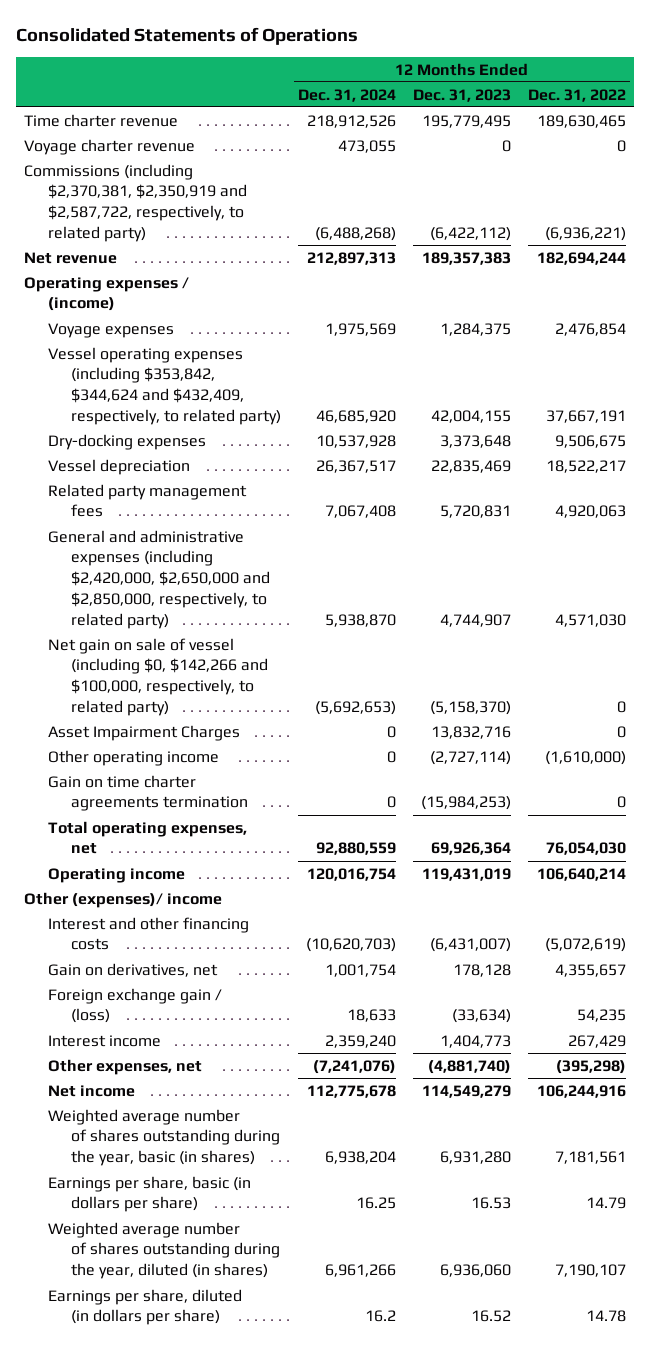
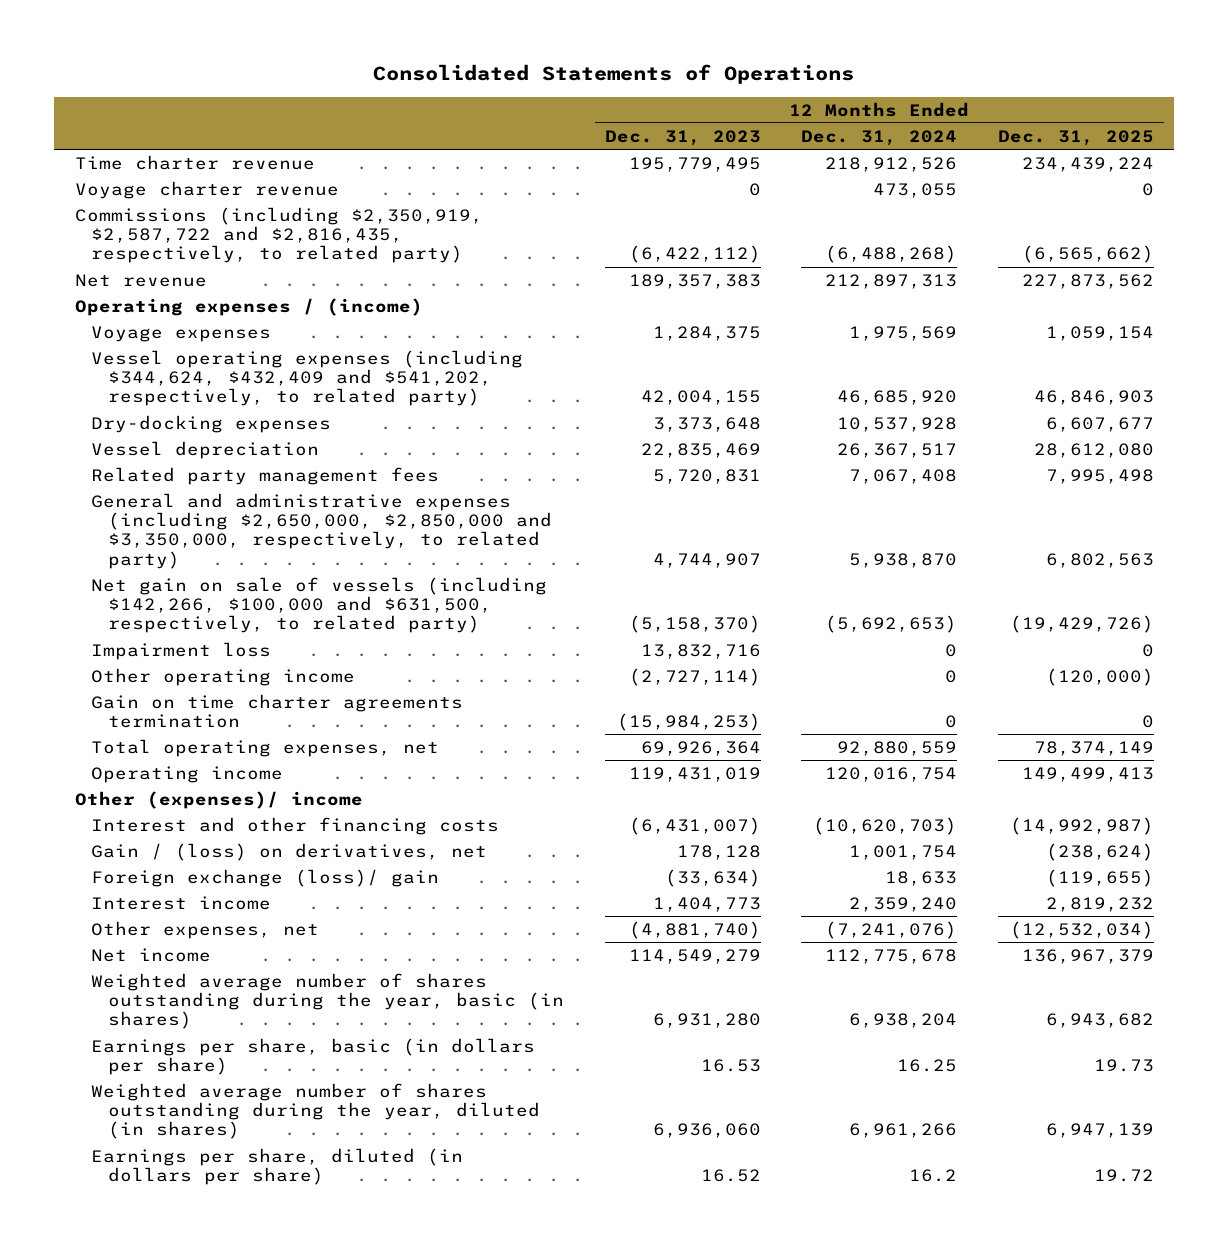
- | 12 Months Ended Dec. 31, 2024 | 12 Months Ended Dec. 31, 2023 | 12 Months Ended Dec. 31, 2022
+ | 12 Months Ended Dec. 31, 2023 | 12 Months Ended Dec. 31, 2024 | 12 Months Ended Dec. 31, 2025
- Commissions (including $2,370,381, $2,350,919 and $2,587,722, respectively, to related party) | (6,488,268) | (6,422,112) | (6,936,221)
+ Commissions (including $2,350,919, $2,587,722 and $2,816,435, respectively, to related party) | (6,422,112) | (6,488,268) | (6,565,662)
- Vessel operating expenses (including $353,842, $344,624 and $432,409, respectively, to related party) | 46,685,920 | 42,004,155 | 37,667,191
+ Vessel operating expenses (including $344,624, $432,409 and $541,202, respectively, to related party) | 42,004,155 | 46,685,920 | 46,846,903
- General and administrative expenses (including $2,420,000, $2,650,000 and $2,850,000, respectively, to related party) | 5,938,870 | 4,744,907 | 4,571,030
- Net gain on sale of vessel (including $0, $142,266 and $100,000, respectively, to related party) | (5,692,653) | (5,158,370) | 0
- Asset Impairment Charges | 0 | 13,832,716 | 0
+ General and administrative expenses (including $2,650,000, $2,850,000 and $3,350,000, respectively, to related party) | 4,744,907 | 5,938,870 | 6,802,563
+ Net gain on sale of vessels (including $142,266, $100,000 and $631,500, respectively, to related party) | (5,158,370) | (5,692,653) | (19,429,726)
+ Impairment loss | 13,832,716 | 0 | 0
- Gain on derivatives, net | 1,001,754 | 178,128 | 4,355,657
- Foreign exchange gain / (loss) | 18,633 | (33,634) | 54,235
+ Gain / (loss) on derivatives, net | 178,128 | 1,001,754 | (238,624)
+ Foreign exchange (loss)/ gain | (33,634) | 18,633 | (119,655)

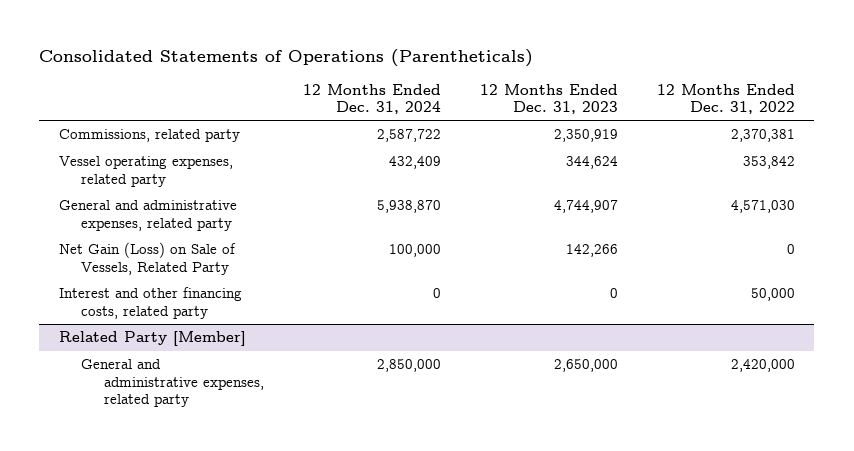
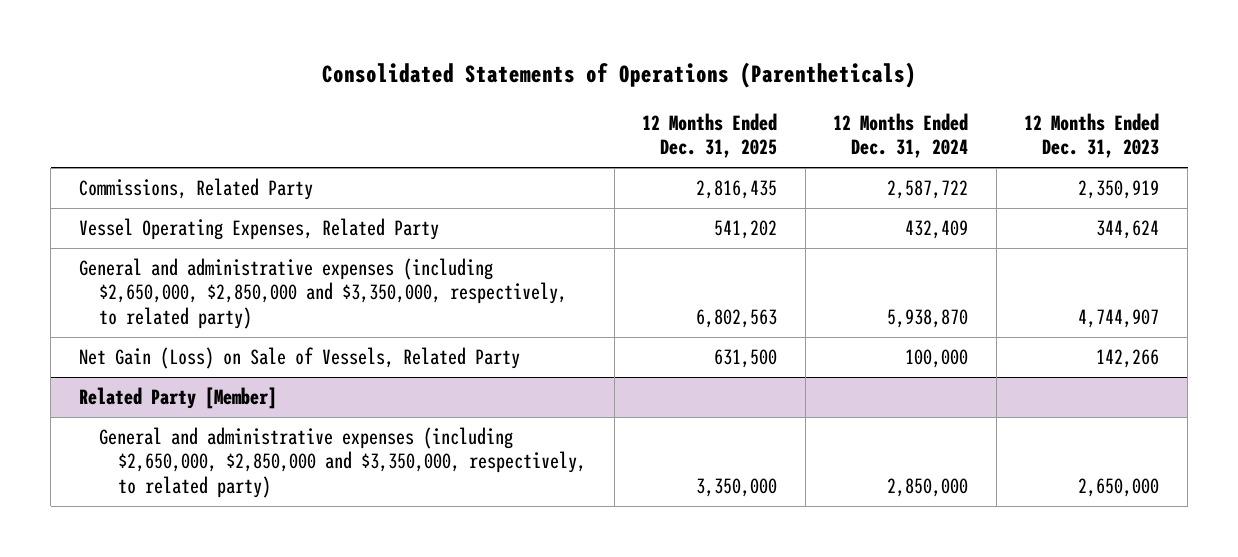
- | 12 Months Ended Dec. 31, 2024 | 12 Months Ended Dec. 31, 2023 | 12 Months Ended Dec. 31, 2022
+ | 12 Months Ended Dec. 31, 2025 | 12 Months Ended Dec. 31, 2024 | 12 Months Ended Dec. 31, 2023
- Commissions, related party | 2,587,722 | 2,350,919 | 2,370,381
- Vessel operating expenses, related party | 432,409 | 344,624 | 353,842
- General and administrative expenses, related party | 5,938,870 | 4,744,907 | 4,571,030
+ Commissions, Related Party | 2,816,435 | 2,587,722 | 2,350,919
+ Vessel Operating Expenses, Related Party | 541,202 | 432,409 | 344,624
+ General and administrative expenses (including $2,650,000, $2,850,000 and $3,350,000, respectively, to related party) | 6,802,563 | 5,938,870 | 4,744,907
- Interest and other financing costs, related party | 0 | 0 | 50,000
@ Related Party [Member]
- General and administrative expenses, related party | 2,850,000 | 2,650,000 | 2,420,000
+ General and administrative expenses (including $2,650,000, $2,850,000 and $3,350,000, respectively, to related party) | 3,350,000 | 2,850,000 | 2,650,000

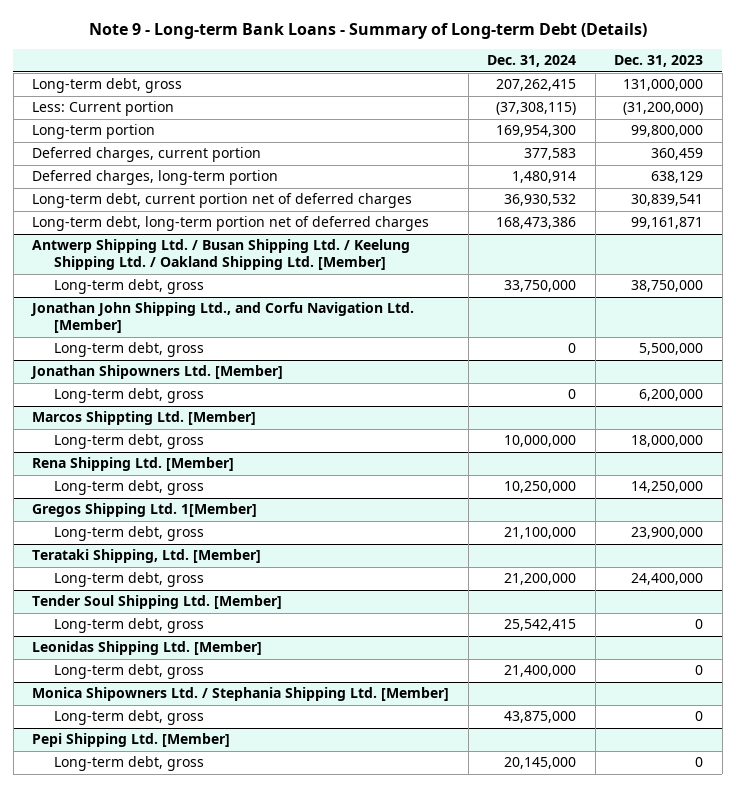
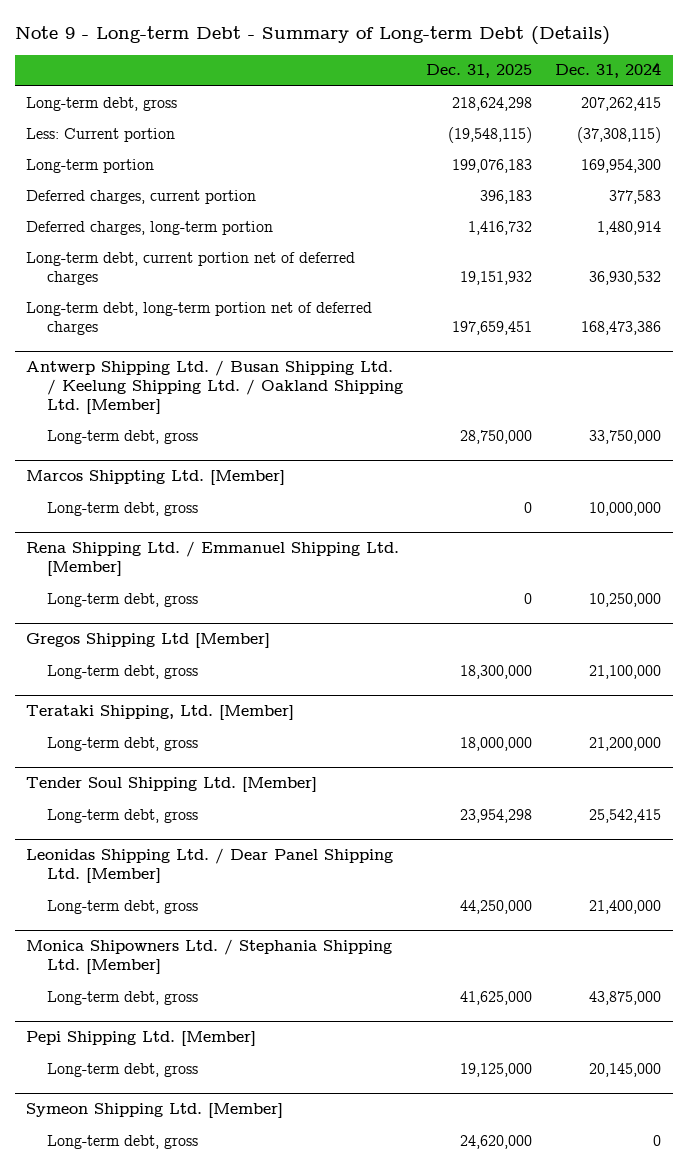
- Note 9 - Long-term Bank Loans - Summary of Long-term Debt (Details)
+ Note 9 - Long-term Debt - Summary of Long-term Debt (Details)
- | Dec. 31, 2024 | Dec. 31, 2023
+ | Dec. 31, 2025 | Dec. 31, 2024
- Jonathan John Shipping Ltd., and Corfu Navigation Ltd. [Member]
- Long-term debt, gross | 0 | 5,500,000
- Jonathan Shipowners Ltd. [Member]
- Long-term debt, gross | 0 | 6,200,000
- Rena Shipping Ltd. [Member]
+ Rena Shipping Ltd. / Emmanuel Shipping Ltd. [Member]
- Gregos Shipping Ltd. 1[Member]
+ Gregos Shipping Ltd [Member]
- Leonidas Shipping Ltd. [Member]
+ Leonidas Shipping Ltd. / Dear Panel Shipping Ltd. [Member]
+ Symeon Shipping Ltd. [Member]
+ Long-term debt, gross | 24,620,000 | 0

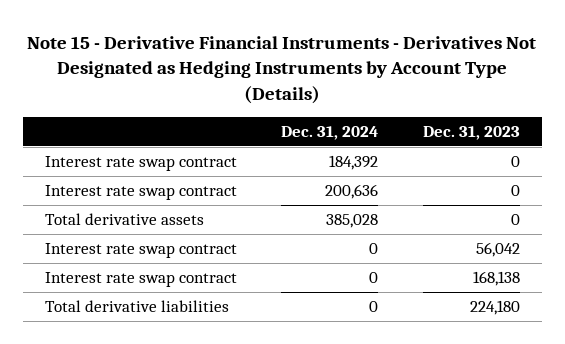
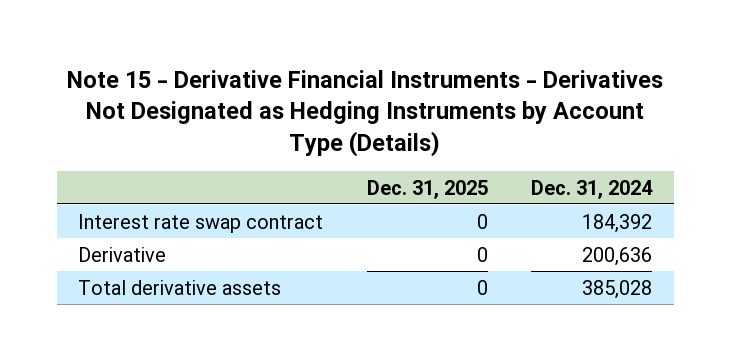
- | Dec. 31, 2024 | Dec. 31, 2023
+ | Dec. 31, 2025 | Dec. 31, 2024
- Interest rate swap contract | 200,636 | 0
+ Derivative | 0 | 200,636
- Interest rate swap contract | 0 | 56,042
- Interest rate swap contract | 0 | 168,138
- Total derivative liabilities | 0 | 224,180

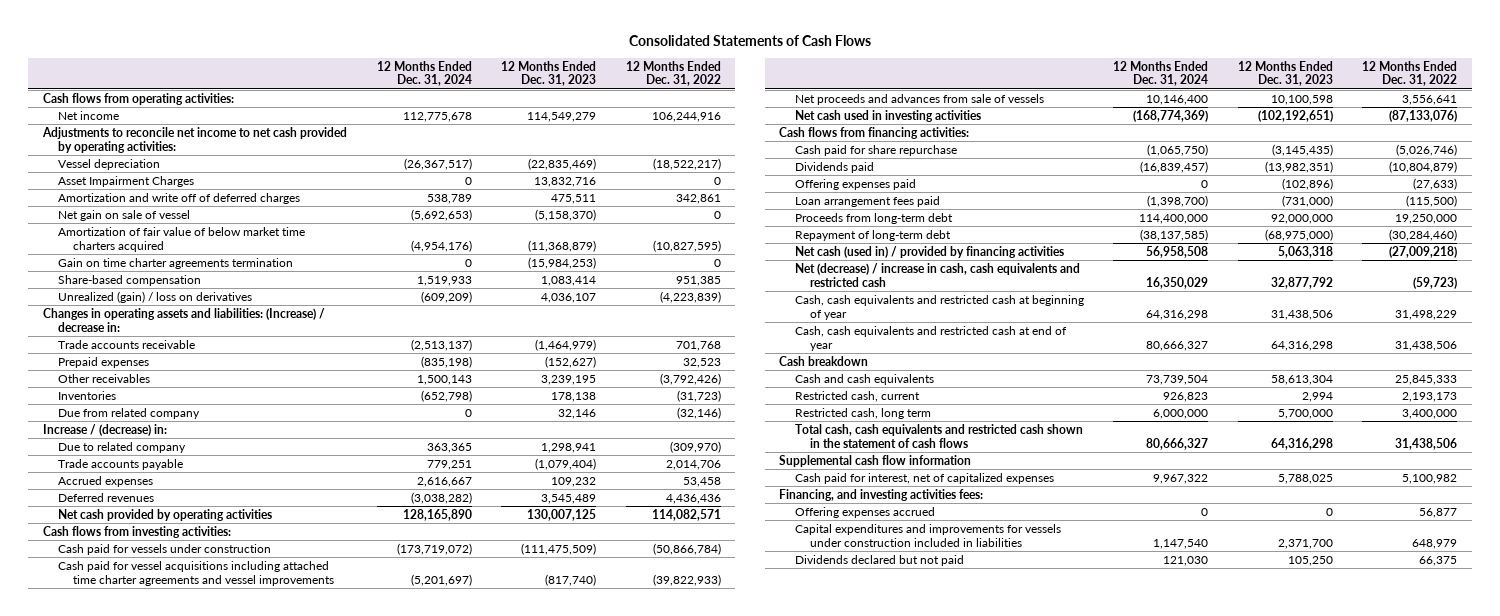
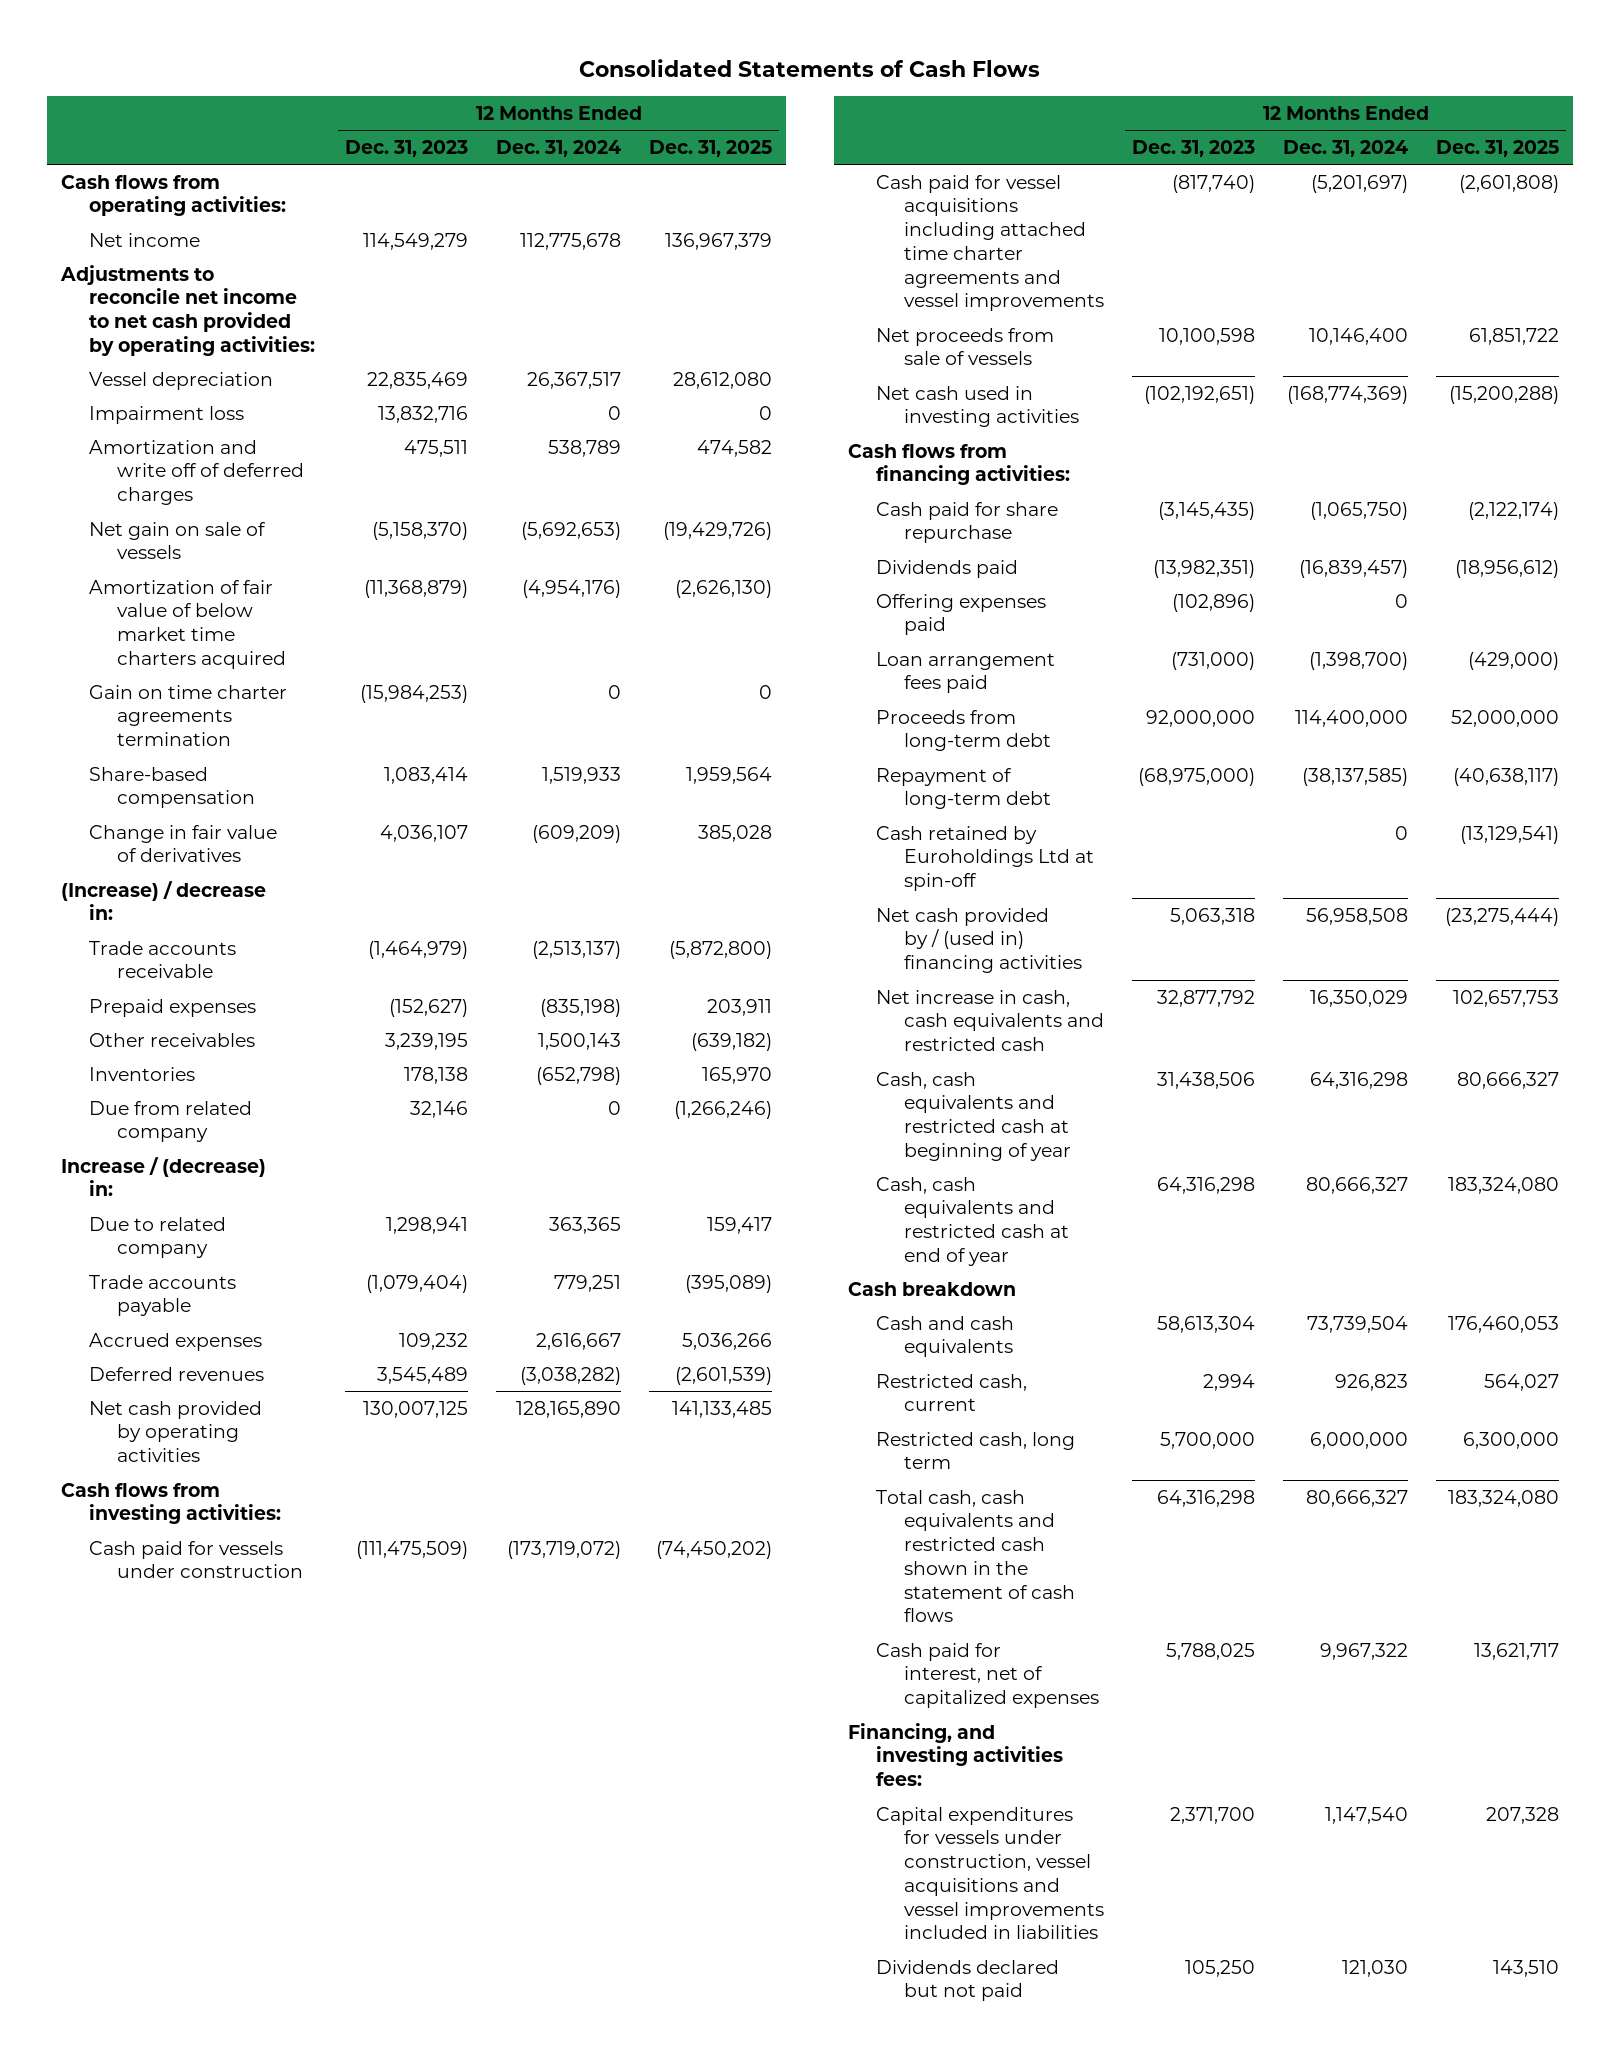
- | 12 Months Ended Dec. 31, 2024 | 12 Months Ended Dec. 31, 2023 | 12 Months Ended Dec. 31, 2022
+ | 12 Months Ended Dec. 31, 2023 | 12 Months Ended Dec. 31, 2024 | 12 Months Ended Dec. 31, 2025
- Vessel depreciation | (26,367,517) | (22,835,469) | (18,522,217)
- Asset Impairment Charges | 0 | 13,832,716 | 0
+ Vessel depreciation | 22,835,469 | 26,367,517 | 28,612,080
+ Impairment loss | 13,832,716 | 0 | 0
- Net gain on sale of vessel | (5,692,653) | (5,158,370) | 0
+ Net gain on sale of vessels | (5,158,370) | (5,692,653) | (19,429,726)
- Unrealized (gain) / loss on derivatives | (609,209) | 4,036,107 | (4,223,839)
- Changes in operating assets and liabilities: (Increase) / decrease in:
+ Change in fair value of derivatives | 4,036,107 | (609,209) | 385,028
+ (Increase) / decrease in:
- Net proceeds and advances from sale of vessels | 10,146,400 | 10,100,598 | 3,556,641
+ Net proceeds from sale of vessels | 10,100,598 | 10,146,400 | 61,851,722
- Net cash (used in) / provided by financing activities | 56,958,508 | 5,063,318 | (27,009,218)
- Net (decrease) / increase in cash, cash equivalents and restricted cash | 16,350,029 | 32,877,792 | (59,723)
+ Cash retained by Euroholdings Ltd at spin-off | | 0 | (13,129,541)
+ Net cash provided by / (used in) financing activities | 5,063,318 | 56,958,508 | (23,275,444)
+ Net increase in cash, cash equivalents and restricted cash | 32,877,792 | 16,350,029 | 102,657,753
- Supplemental cash flow information
- Offering expenses accrued | 0 | 0 | 56,877
- Capital expenditures and improvements for vessels under construction included in liabilities | 1,147,540 | 2,371,700 | 648,979
+ Capital expenditures for vessels under construction, vessel acquisitions and vessel improvements included in liabilities | 2,371,700 | 1,147,540 | 207,328

